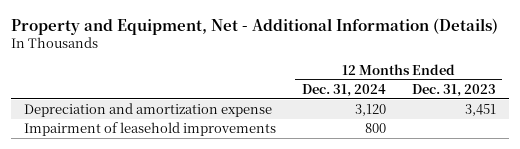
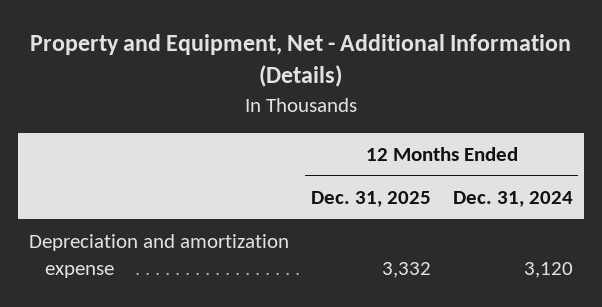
- | 12 Months Ended Dec. 31, 2024 | 12 Months Ended Dec. 31, 2023
+ | 12 Months Ended Dec. 31, 2025 | 12 Months Ended Dec. 31, 2024
- Impairment of leasehold improvements | 800 |

